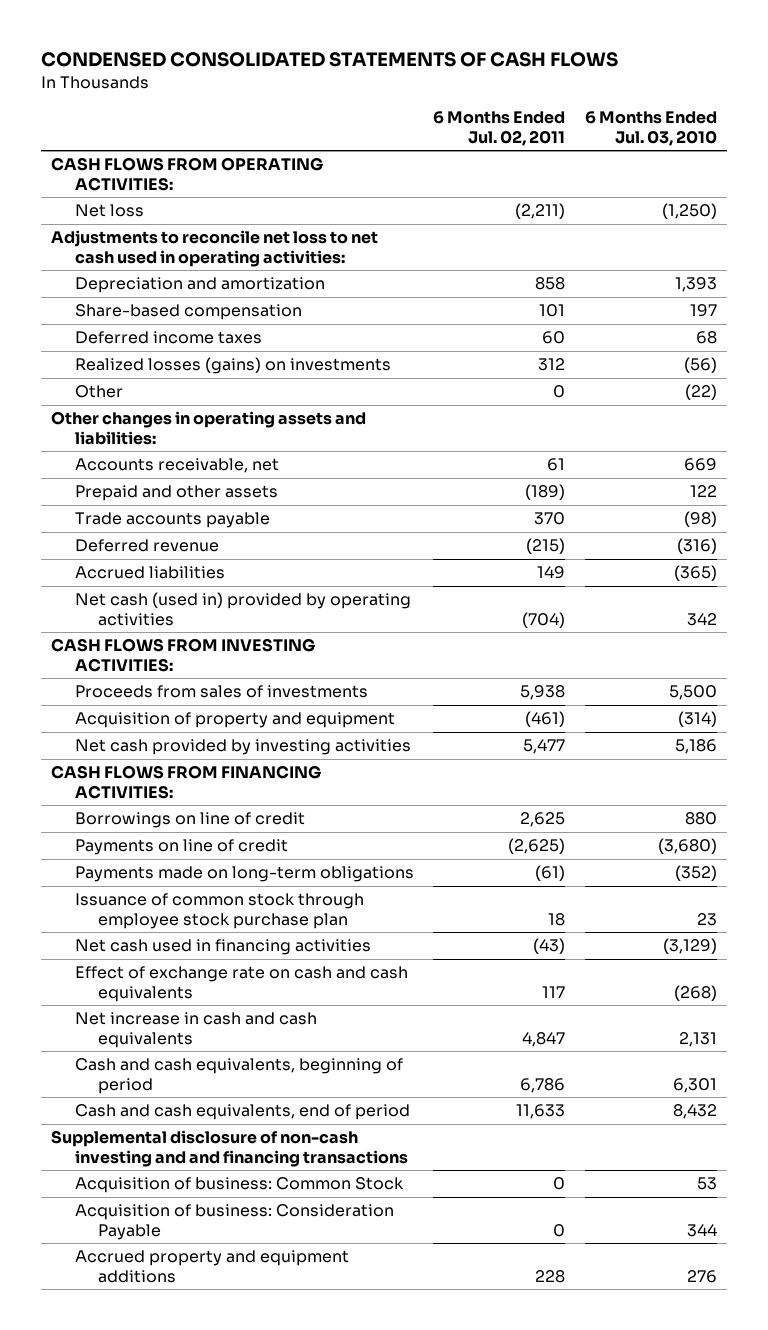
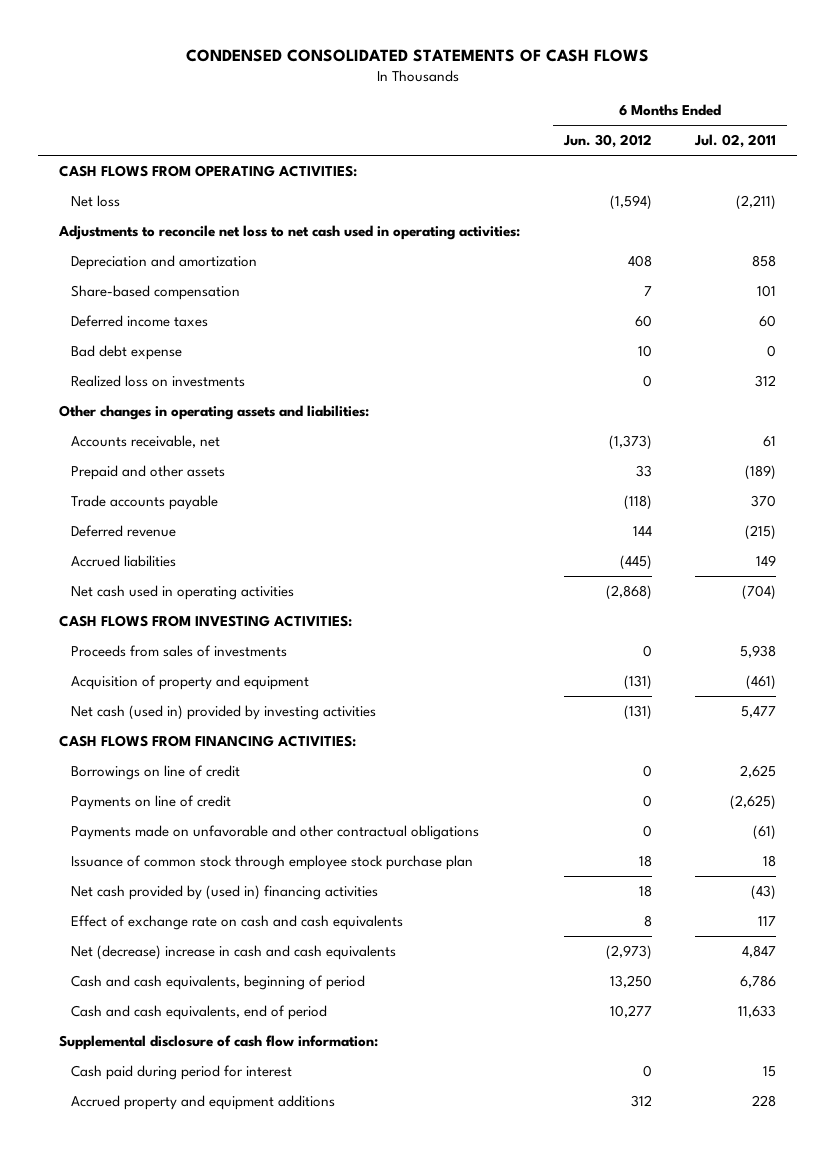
- | 6 Months Ended Jul. 02, 2011 | 6 Months Ended Jul. 03, 2010
+ | 6 Months Ended Jun. 30, 2012 | 6 Months Ended Jul. 02, 2011
- Realized losses (gains) on investments | 312 | (56)
- Other | 0 | (22)
+ Bad debt expense | 10 | 0
+ Realized loss on investments | 0 | 312
- Net cash (used in) provided by operating activities | (704) | 342
+ Net cash used in operating activities | (2,868) | (704)
- Net cash provided by investing activities | 5,477 | 5,186
+ Net cash (used in) provided by investing activities | (131) | 5,477
- Payments made on long-term obligations | (61) | (352)
+ Payments made on unfavorable and other contractual obligations | 0 | (61)
- Net cash used in financing activities | (43) | (3,129)
+ Net cash provided by (used in) financing activities | 18 | (43)
- Net increase in cash and cash equivalents | 4,847 | 2,131
+ Net (decrease) increase in cash and cash equivalents | (2,973) | 4,847
- Supplemental disclosure of non-cash investing and and financing transactions
- Acquisition of business: Common Stock | 0 | 53
- Acquisition of business: Consideration Payable | 0 | 344
+ Supplemental disclosure of cash flow information:
+ Cash paid during period for interest | 0 | 15

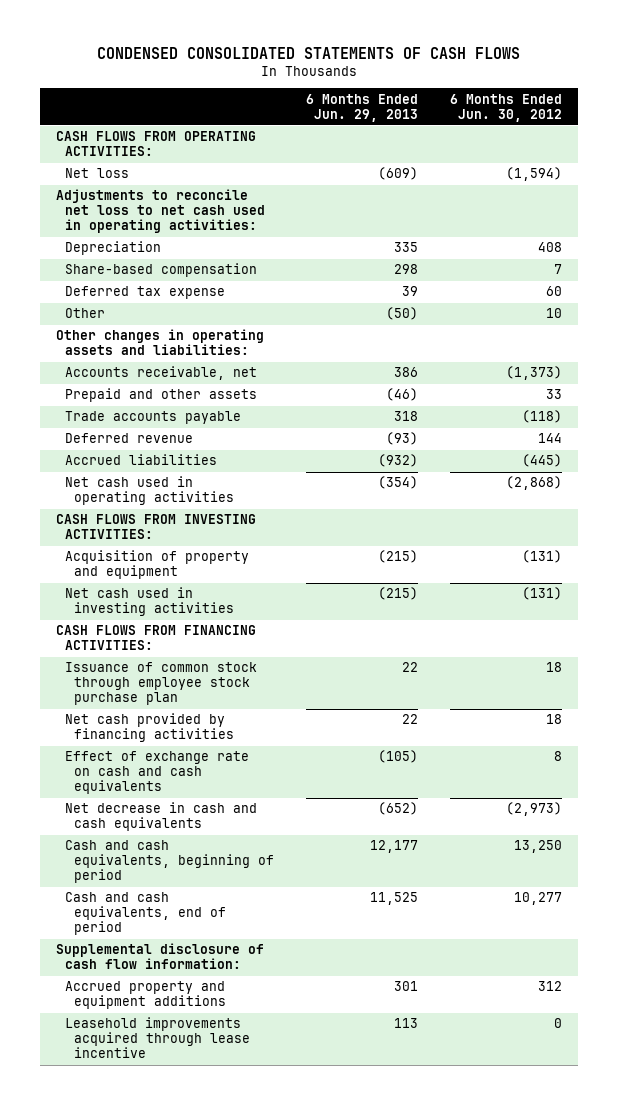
- | 6 Months Ended Jun. 30, 2012 | 6 Months Ended Jul. 02, 2011
+ | 6 Months Ended Jun. 29, 2013 | 6 Months Ended Jun. 30, 2012
- Depreciation and amortization | 408 | 858
+ Depreciation | 335 | 408
- Deferred income taxes | 60 | 60
- Bad debt expense | 10 | 0
- Realized loss on investments | 0 | 312
+ Deferred tax expense | 39 | 60
+ Other | (50) | 10
- Proceeds from sales of investments | 0 | 5,938
- Net cash (used in) provided by investing activities | (131) | 5,477
+ Net cash used in investing activities | (215) | (131)
- Borrowings on line of credit | 0 | 2,625
- Payments on line of credit | 0 | (2,625)
- Payments made on unfavorable and other contractual obligations | 0 | (61)
- Net cash provided by (used in) financing activities | 18 | (43)
+ Net cash provided by financing activities | 22 | 18
- Net (decrease) increase in cash and cash equivalents | (2,973) | 4,847
+ Net decrease in cash and cash equivalents | (652) | (2,973)
- Cash paid during period for interest | 0 | 15
+ Leasehold improvements acquired through lease incentive | 113 | 0

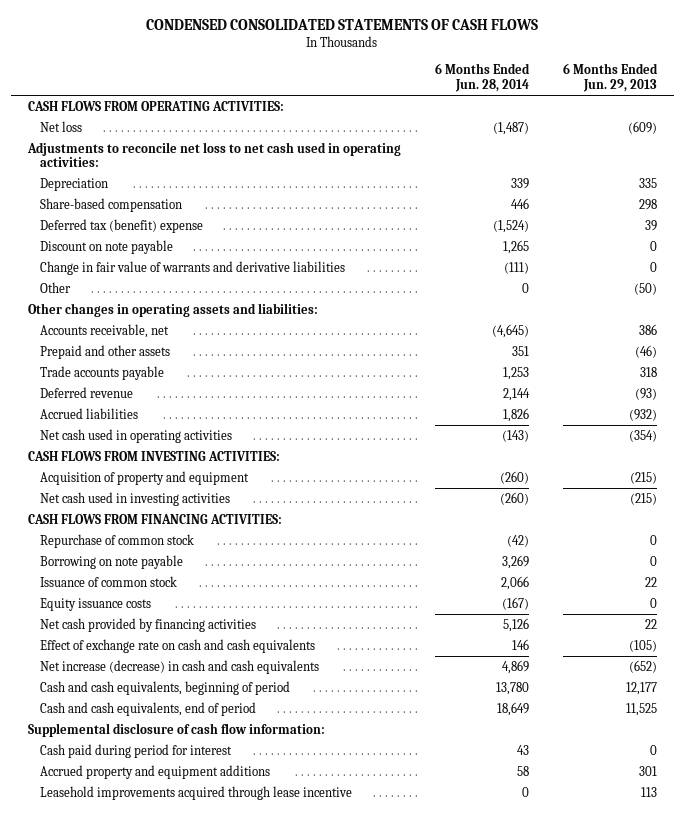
- | 6 Months Ended Jun. 29, 2013 | 6 Months Ended Jun. 30, 2012
+ | 6 Months Ended Jun. 28, 2014 | 6 Months Ended Jun. 29, 2013
- Deferred tax expense | 39 | 60
+ Deferred tax (benefit) expense | (1,524) | 39
+ Discount on note payable | 1,265 | 0
+ Change in fair value of warrants and derivative liabilities | (111) | 0
- Issuance of common stock through employee stock purchase plan | 22 | 18
+ Repurchase of common stock | (42) | 0
+ Borrowing on note payable | 3,269 | 0
+ Issuance of common stock | 2,066 | 22
+ Equity issuance costs | (167) | 0
- Net decrease in cash and cash equivalents | (652) | (2,973)
+ Net increase (decrease) in cash and cash equivalents | 4,869 | (652)
+ Cash paid during period for interest | 43 | 0

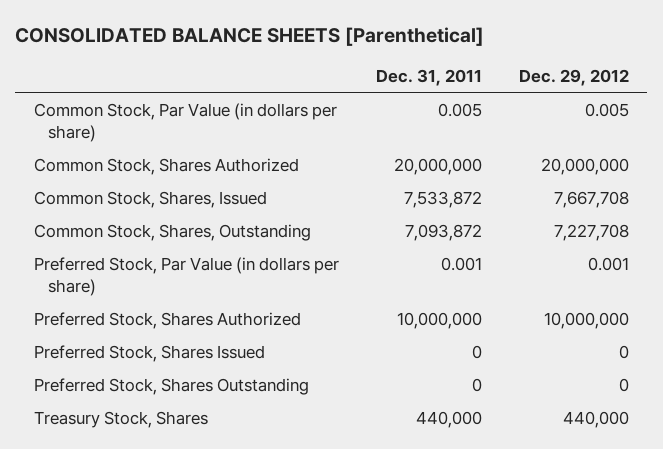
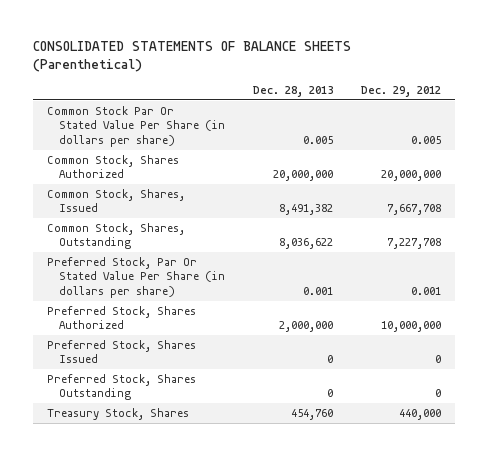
- CONSOLIDATED BALANCE SHEETS [Parenthetical]
+ CONSOLIDATED STATEMENTS OF BALANCE SHEETS (Parenthetical)
- | Dec. 31, 2011 | Dec. 29, 2012
+ | Dec. 28, 2013 | Dec. 29, 2012
- Common Stock, Par Value (in dollars per share) | 0.005 | 0.005
+ Common Stock Par Or Stated Value Per Share (in dollars per share) | 0.005 | 0.005
- Preferred Stock, Par Value (in dollars per share) | 0.001 | 0.001
+ Preferred Stock, Par Or Stated Value Per Share (in dollars per share) | 0.001 | 0.001

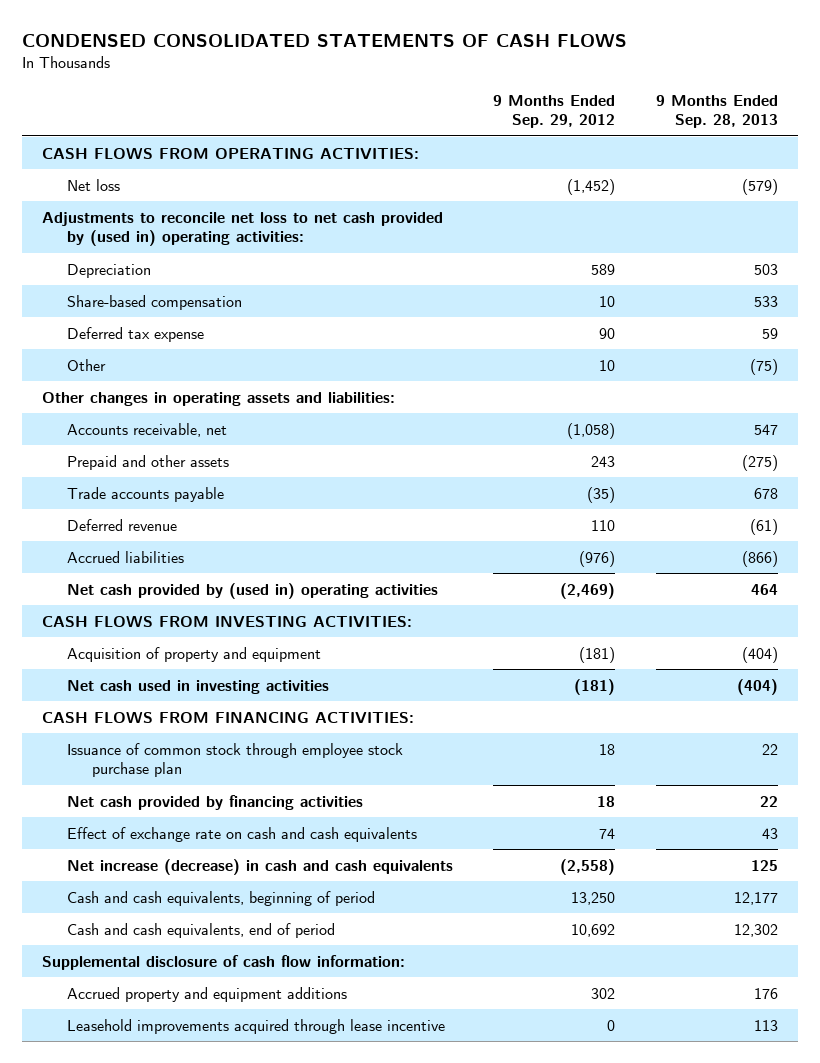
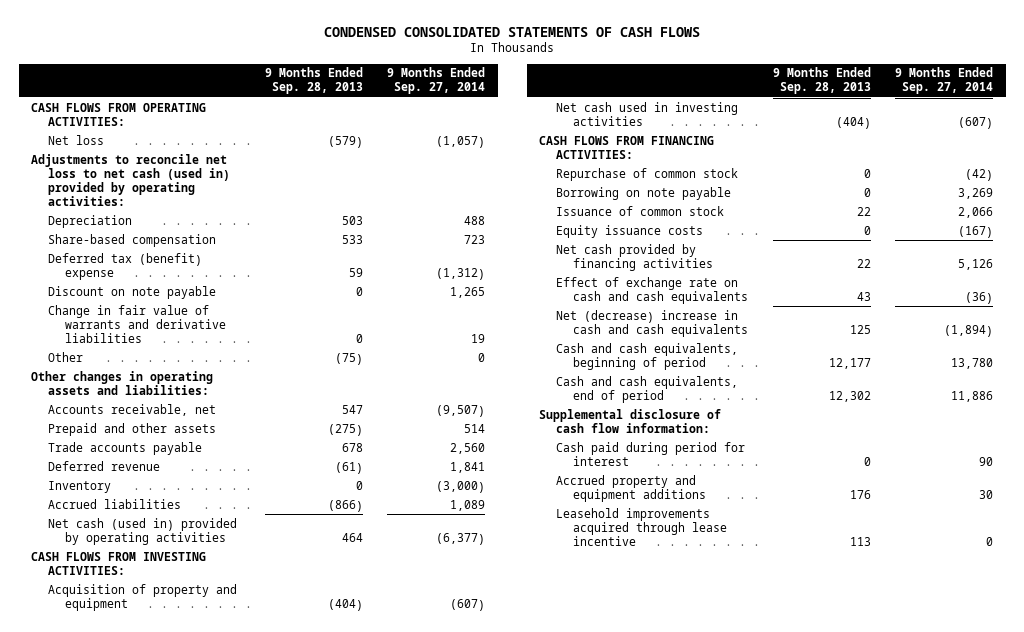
- | 9 Months Ended Sep. 29, 2012 | 9 Months Ended Sep. 28, 2013
+ | 9 Months Ended Sep. 28, 2013 | 9 Months Ended Sep. 27, 2014
- Adjustments to reconcile net loss to net cash provided by (used in) operating activities:
+ Adjustments to reconcile net loss to net cash (used in) provided by operating activities:
- Deferred tax expense | 90 | 59
+ Deferred tax (benefit) expense | 59 | (1,312)
+ Discount on note payable | 0 | 1,265
+ Change in fair value of warrants and derivative liabilities | 0 | 19
+ Inventory | 0 | (3,000)
- Net cash provided by (used in) operating activities | (2,469) | 464
+ Net cash (used in) provided by operating activities | 464 | (6,377)
- Issuance of common stock through employee stock purchase plan | 18 | 22
+ Repurchase of common stock | 0 | (42)
+ Borrowing on note payable | 0 | 3,269
+ Issuance of common stock | 22 | 2,066
+ Equity issuance costs | 0 | (167)
- Net increase (decrease) in cash and cash equivalents | (2,558) | 125
+ Net (decrease) increase in cash and cash equivalents | 125 | (1,894)
+ Cash paid during period for interest | 0 | 90

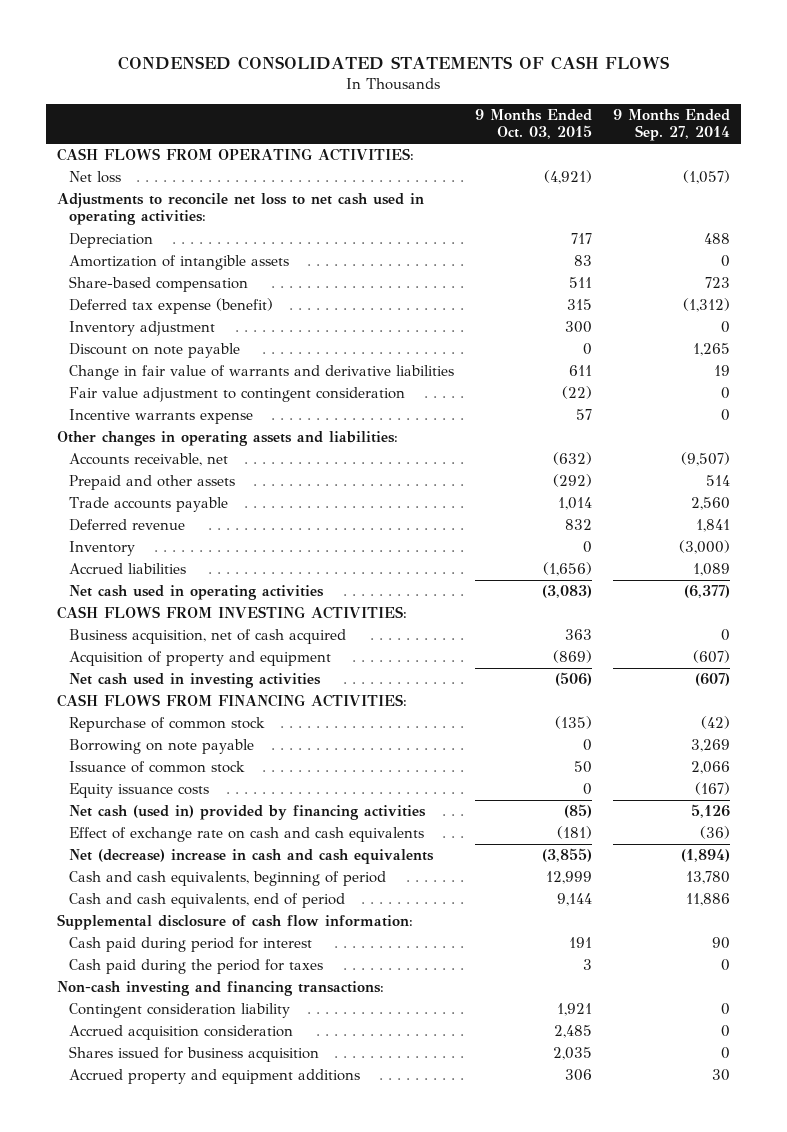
- | 9 Months Ended Sep. 28, 2013 | 9 Months Ended Sep. 27, 2014
+ | 9 Months Ended Oct. 03, 2015 | 9 Months Ended Sep. 27, 2014
- Adjustments to reconcile net loss to net cash (used in) provided by operating activities:
+ Adjustments to reconcile net loss to net cash used in operating activities:
+ Amortization of intangible assets | 83 | 0
- Deferred tax (benefit) expense | 59 | (1,312)
+ Deferred tax expense (benefit) | 315 | (1,312)
+ Inventory adjustment | 300 | 0
- Other | (75) | 0
+ Fair value adjustment to contingent consideration | (22) | 0
+ Incentive warrants expense | 57 | 0
- Net cash (used in) provided by operating activities | 464 | (6,377)
+ Net cash used in operating activities | (3,083) | (6,377)
+ Business acquisition, net of cash acquired | 363 | 0
- Net cash provided by financing activities | 22 | 5,126
+ Net cash (used in) provided by financing activities | (85) | 5,126
+ Cash paid during the period for taxes | 3 | 0
+ Non-cash investing and financing transactions:
+ Contingent consideration liability | 1,921 | 0
+ Accrued acquisition consideration | 2,485 | 0
+ Shares issued for business acquisition | 2,035 | 0
- Leasehold improvements acquired through lease incentive | 113 | 0

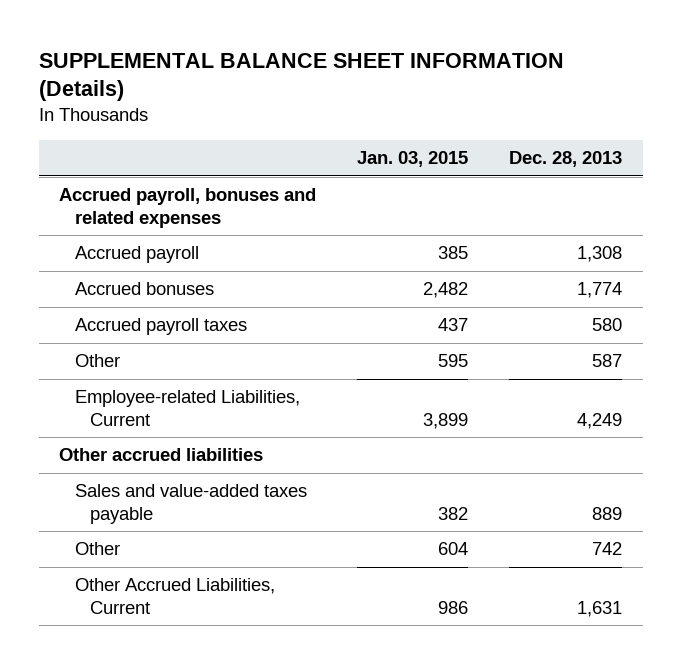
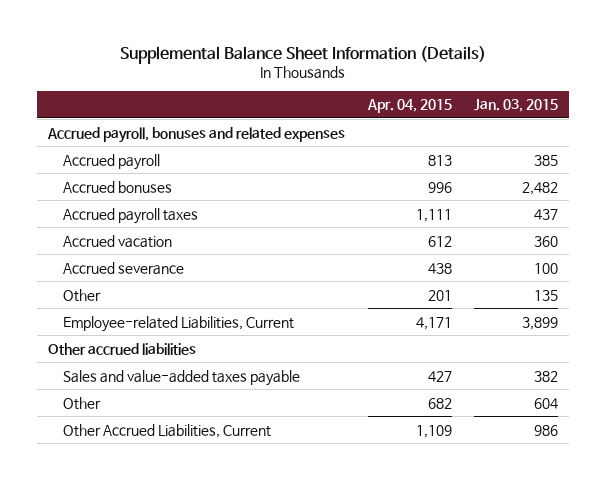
- SUPPLEMENTAL BALANCE SHEET INFORMATION (Details)
+ Supplemental Balance Sheet Information (Details)
- | Jan. 03, 2015 | Dec. 28, 2013
+ | Apr. 04, 2015 | Jan. 03, 2015
- Other | 595 | 587
+ Accrued vacation | 612 | 360
+ Accrued severance | 438 | 100
+ Other | 201 | 135

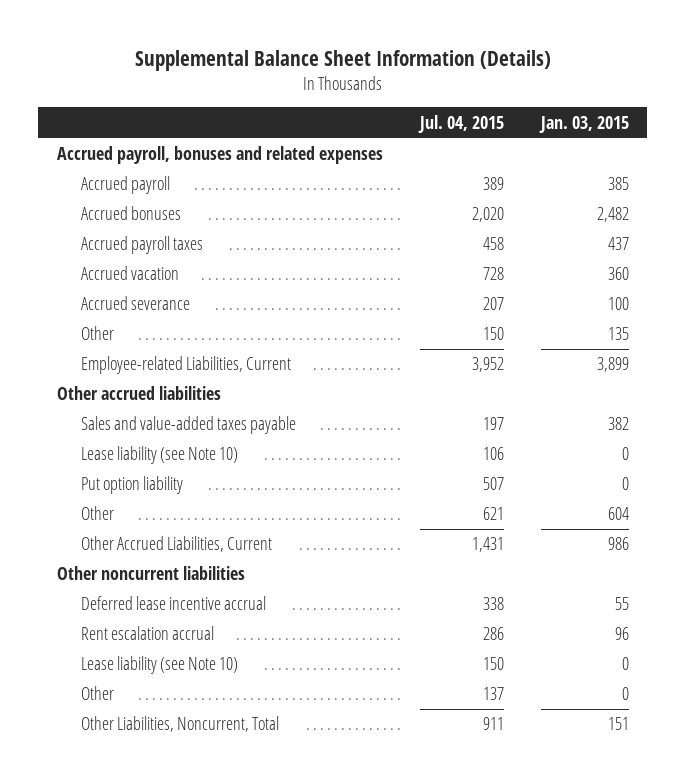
- | Apr. 04, 2015 | Jan. 03, 2015
+ | Jul. 04, 2015 | Jan. 03, 2015
+ Lease liability (see Note 10) | 106 | 0
+ Put option liability | 507 | 0
+ Other noncurrent liabilities
+ Deferred lease incentive accrual | 338 | 55
+ Rent escalation accrual | 286 | 96
+ Lease liability (see Note 10) | 150 | 0
+ Other | 137 | 0
+ Other Liabilities, Noncurrent, Total | 911 | 151

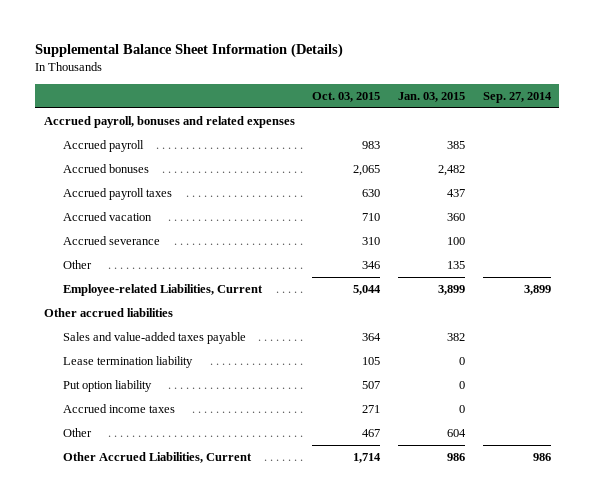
- | Jul. 04, 2015 | Jan. 03, 2015
+ | Oct. 03, 2015 | Jan. 03, 2015 | Sep. 27, 2014
- Lease liability (see Note 10) | 106 | 0
+ Lease termination liability | 105 | 0 |
+ Accrued income taxes | 271 | 0 |
- Other noncurrent liabilities
- Deferred lease incentive accrual | 338 | 55
- Rent escalation accrual | 286 | 96
- Lease liability (see Note 10) | 150 | 0
- Other | 137 | 0
- Other Liabilities, Noncurrent, Total | 911 | 151

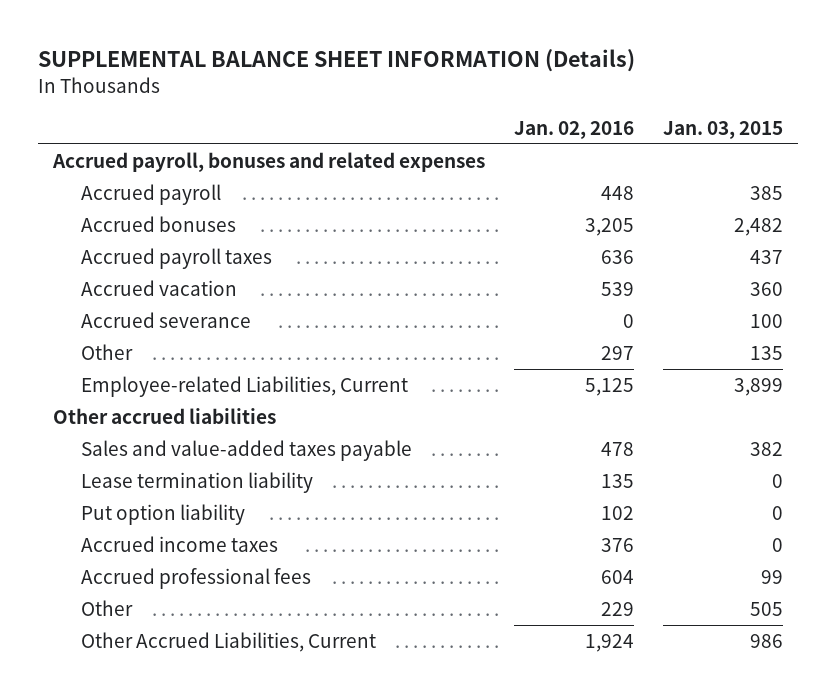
- Supplemental Balance Sheet Information (Details)
+ SUPPLEMENTAL BALANCE SHEET INFORMATION (Details)
- | Oct. 03, 2015 | Jan. 03, 2015 | Sep. 27, 2014
+ | Jan. 02, 2016 | Jan. 03, 2015
- Other | 467 | 604 |
+ Accrued professional fees | 604 | 99
+ Other | 229 | 505

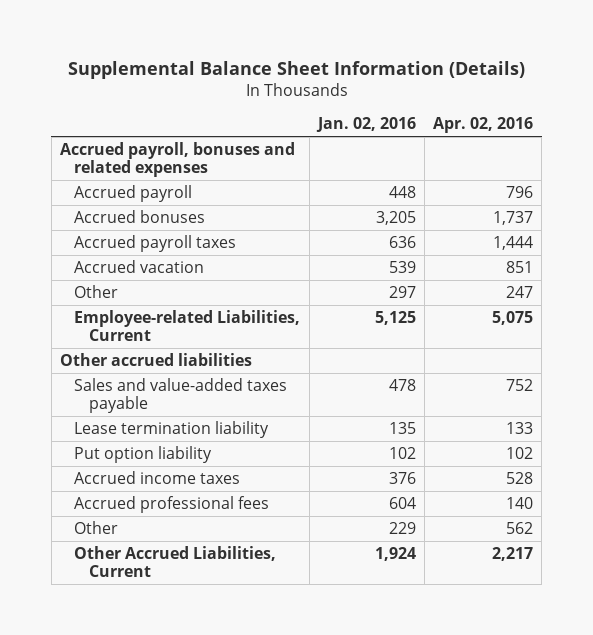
- SUPPLEMENTAL BALANCE SHEET INFORMATION (Details)
+ Supplemental Balance Sheet Information (Details)
- | Jan. 02, 2016 | Jan. 03, 2015
+ | Jan. 02, 2016 | Apr. 02, 2016
- Accrued severance | 0 | 100

